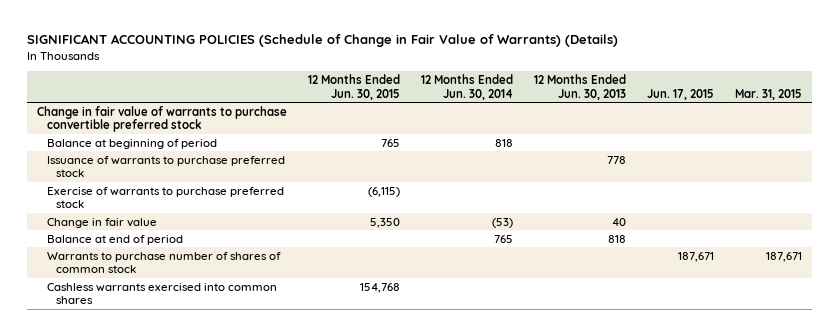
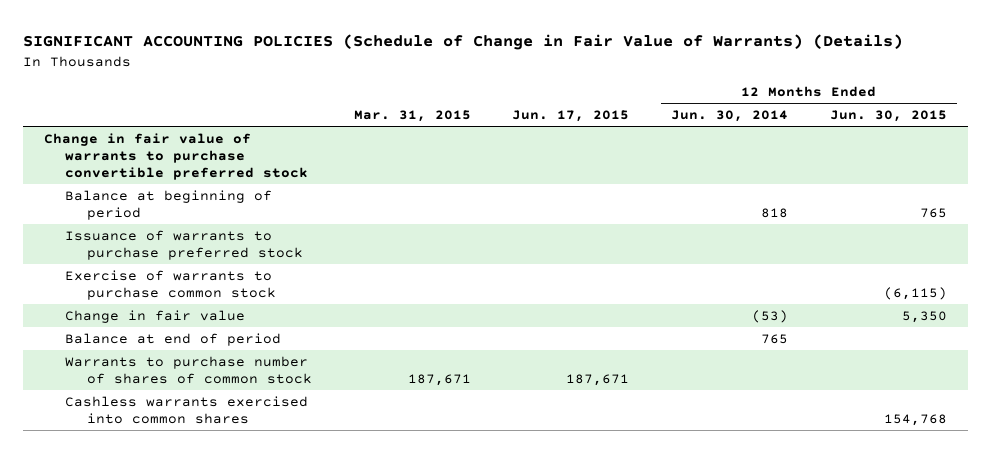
- | 12 Months Ended Jun. 30, 2015 | 12 Months Ended Jun. 30, 2014 | 12 Months Ended Jun. 30, 2013 | Jun. 17, 2015 | Mar. 31, 2015
+ | Mar. 31, 2015 | Jun. 17, 2015 | 12 Months Ended Jun. 30, 2014 | 12 Months Ended Jun. 30, 2015
- Exercise of warrants to purchase preferred stock | (6,115) | | | |
+ Exercise of warrants to purchase common stock | | | | (6,115)

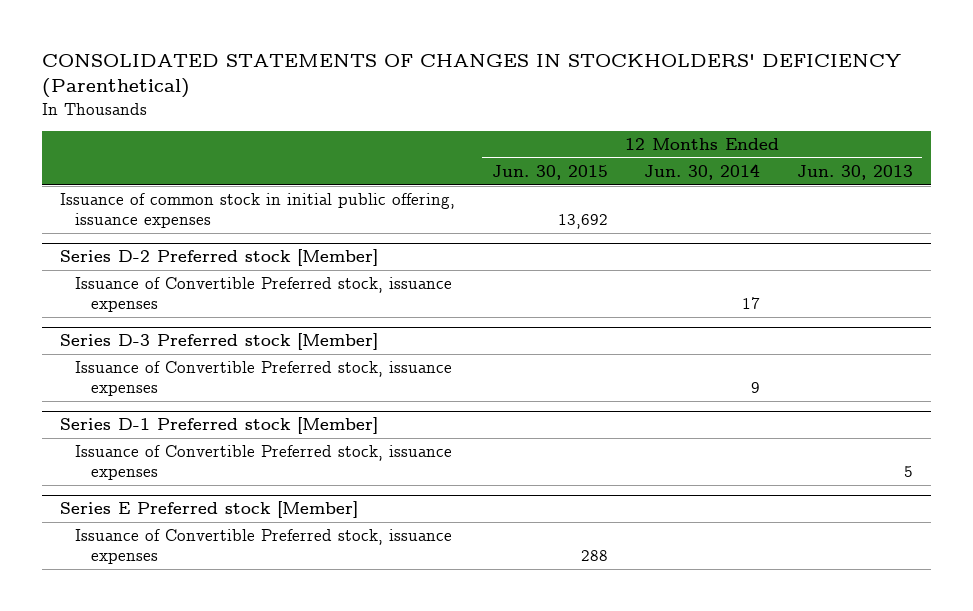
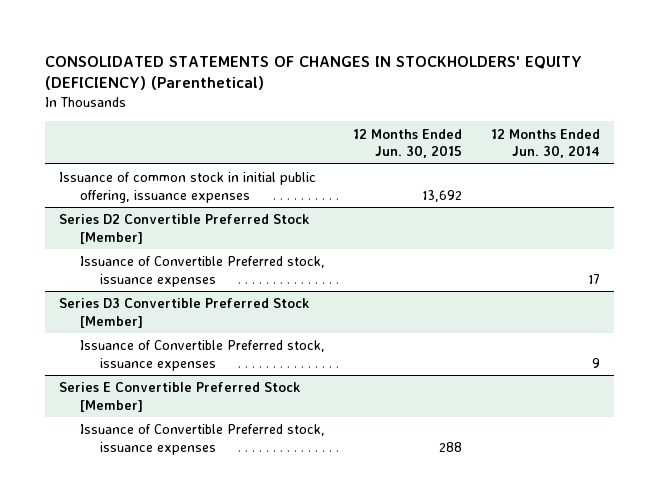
- CONSOLIDATED STATEMENTS OF CHANGES IN STOCKHOLDERS' DEFICIENCY (Parenthetical)
+ CONSOLIDATED STATEMENTS OF CHANGES IN STOCKHOLDERS' EQUITY (DEFICIENCY) (Parenthetical)
- | 12 Months Ended Jun. 30, 2015 | 12 Months Ended Jun. 30, 2014 | 12 Months Ended Jun. 30, 2013
+ | 12 Months Ended Jun. 30, 2015 | 12 Months Ended Jun. 30, 2014
- Series D-2 Preferred stock [Member]
+ Series D2 Convertible Preferred Stock [Member]
- Series D-3 Preferred stock [Member]
+ Series D3 Convertible Preferred Stock [Member]
- Series D-1 Preferred stock [Member]
- Issuance of Convertible Preferred stock, issuance expenses | | | 5
- Series E Preferred stock [Member]
+ Series E Convertible Preferred Stock [Member]

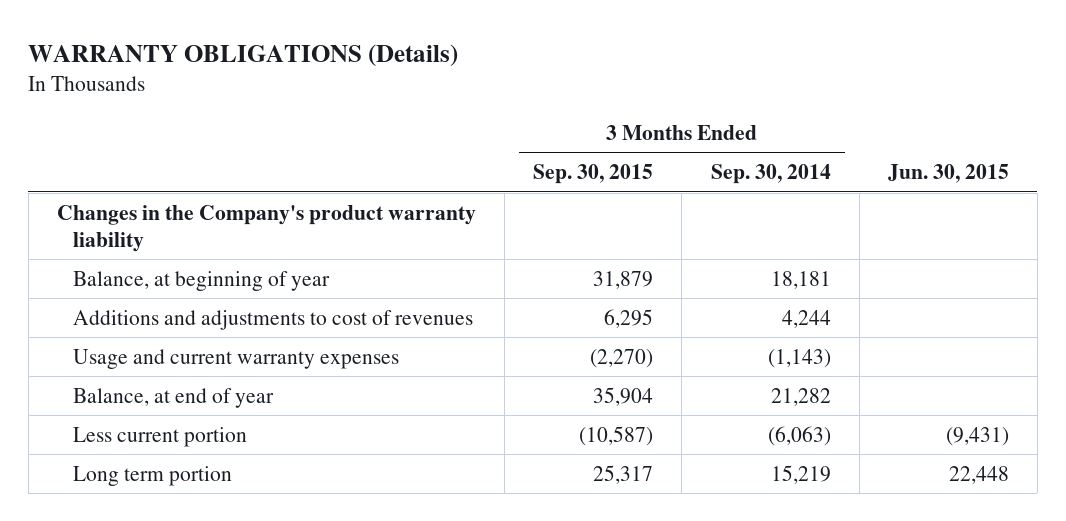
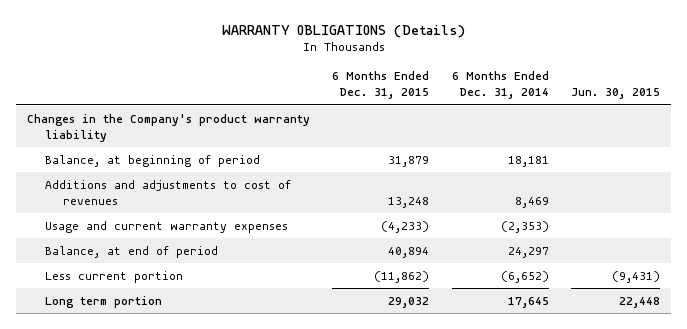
- | 3 Months Ended Sep. 30, 2015 | 3 Months Ended Sep. 30, 2014 | Jun. 30, 2015
+ | 6 Months Ended Dec. 31, 2015 | 6 Months Ended Dec. 31, 2014 | Jun. 30, 2015
- Balance, at beginning of year | 31,879 | 18,181 |
+ Balance, at beginning of period | 31,879 | 18,181 |
- Balance, at end of year | 35,904 | 21,282 |
+ Balance, at end of period | 40,894 | 24,297 |

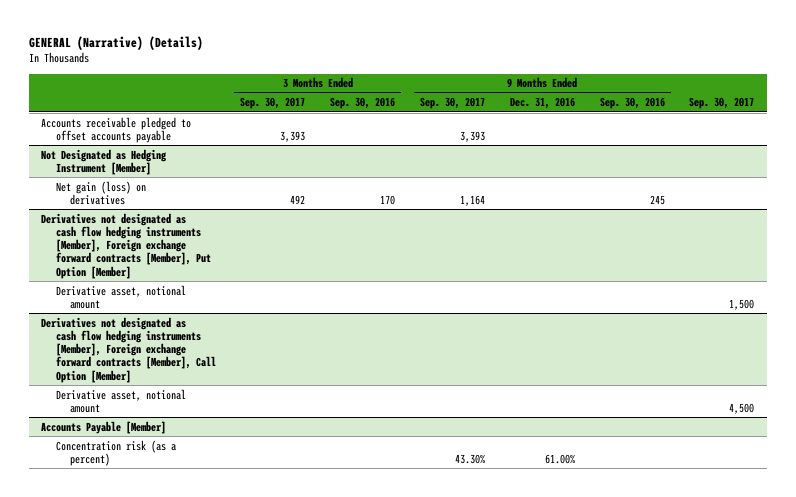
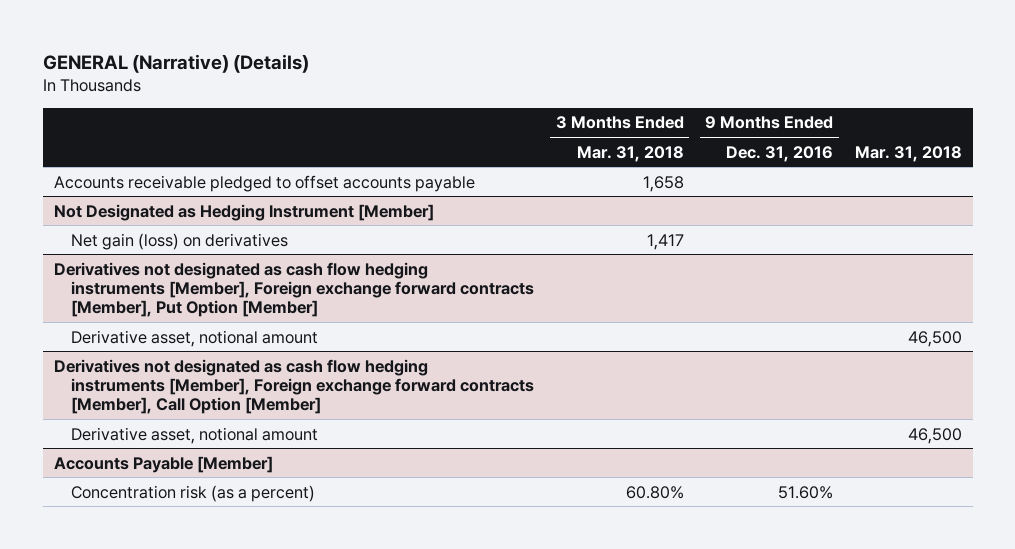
- | 3 Months Ended Sep. 30, 2017 | 3 Months Ended Sep. 30, 2016 | 9 Months Ended Sep. 30, 2017 | 9 Months Ended Dec. 31, 2016 | 9 Months Ended Sep. 30, 2016 | Sep. 30, 2017
+ | 3 Months Ended Mar. 31, 2018 | 9 Months Ended Dec. 31, 2016 | Mar. 31, 2018
@ Accounts Payable [Member]
- Concentration risk (as a percent) | | | 43.30% | 61.00% | |
+ Concentration risk (as a percent) | 60.80% | 51.60% |

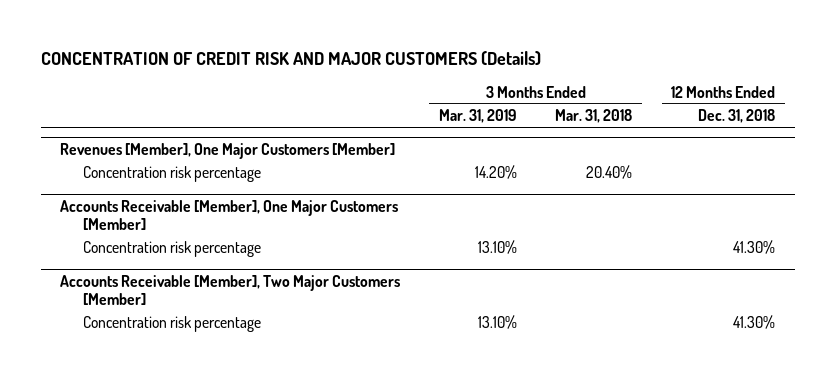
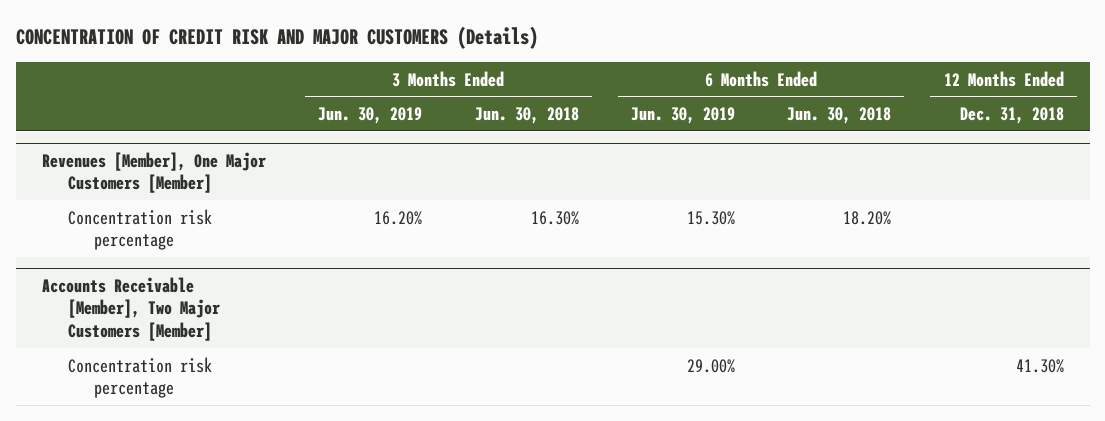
- | 3 Months Ended Mar. 31, 2019 | 3 Months Ended Mar. 31, 2018 | 12 Months Ended Dec. 31, 2018
+ | 3 Months Ended Jun. 30, 2019 | 3 Months Ended Jun. 30, 2018 | 6 Months Ended Jun. 30, 2019 | 6 Months Ended Jun. 30, 2018 | 12 Months Ended Dec. 31, 2018
- Accounts Receivable [Member], One Major Customers [Member]
- Concentration risk percentage | 13.10% | | 41.30%

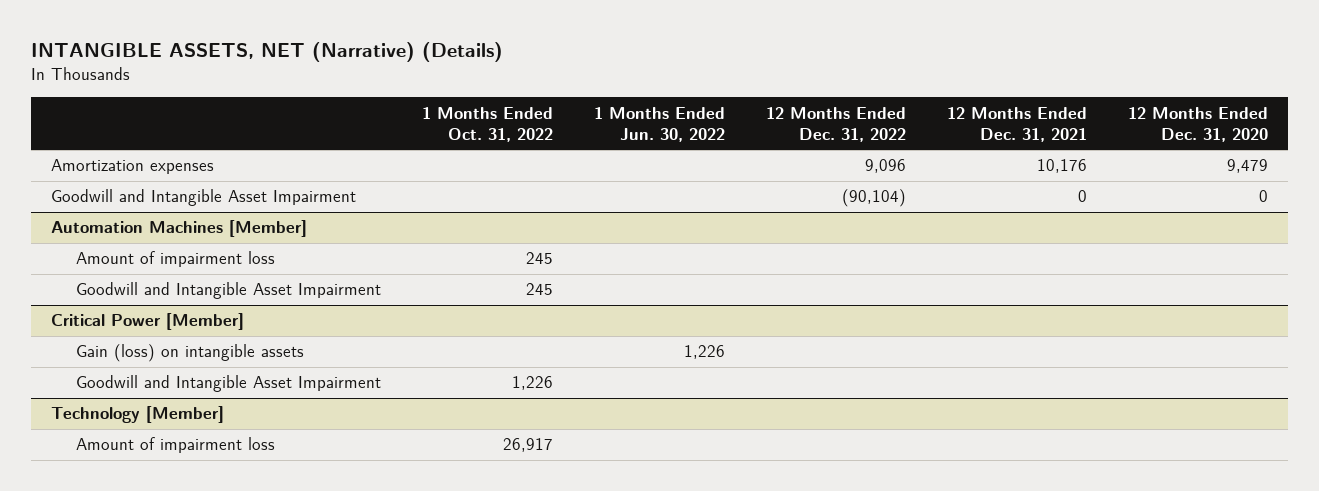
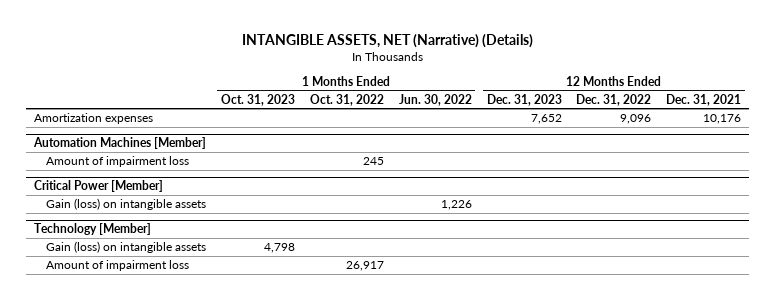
- | 1 Months Ended Oct. 31, 2022 | 1 Months Ended Jun. 30, 2022 | 12 Months Ended Dec. 31, 2022 | 12 Months Ended Dec. 31, 2021 | 12 Months Ended Dec. 31, 2020
+ | 1 Months Ended Oct. 31, 2023 | 1 Months Ended Oct. 31, 2022 | 1 Months Ended Jun. 30, 2022 | 12 Months Ended Dec. 31, 2023 | 12 Months Ended Dec. 31, 2022 | 12 Months Ended Dec. 31, 2021
- Goodwill and Intangible Asset Impairment | | | (90,104) | 0 | 0
@ Automation Machines [Member]
- Goodwill and Intangible Asset Impairment | 245 | | | |
@ Critical Power [Member]
- Goodwill and Intangible Asset Impairment | 1,226 | | | |
@ Technology [Member]
+ Gain (loss) on intangible assets | 4,798 | | | | |

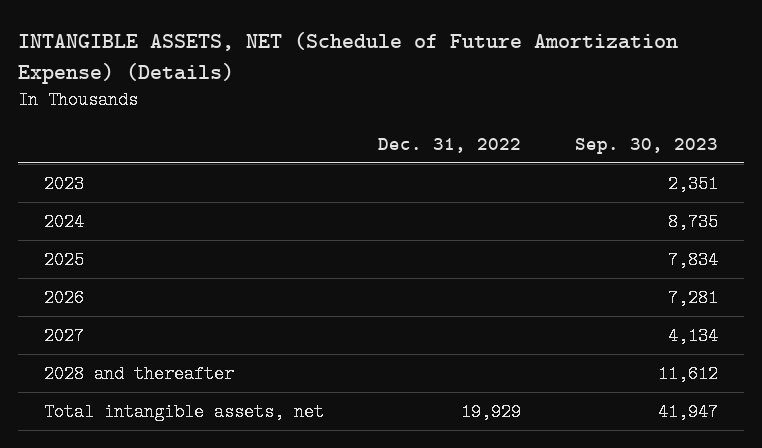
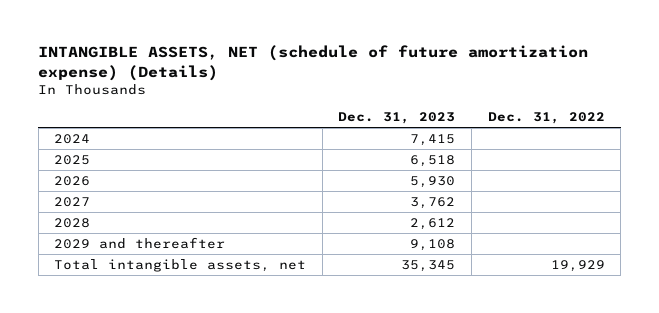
- INTANGIBLE ASSETS, NET (Schedule of Future Amortization Expense) (Details)
+ INTANGIBLE ASSETS, NET (schedule of future amortization expense) (Details)
- | Dec. 31, 2022 | Sep. 30, 2023
+ | Dec. 31, 2023 | Dec. 31, 2022
- 2023 | | 2,351
- 2028 and thereafter | | 11,612
+ 2028 | 2,612 |
+ 2029 and thereafter | 9,108 |

